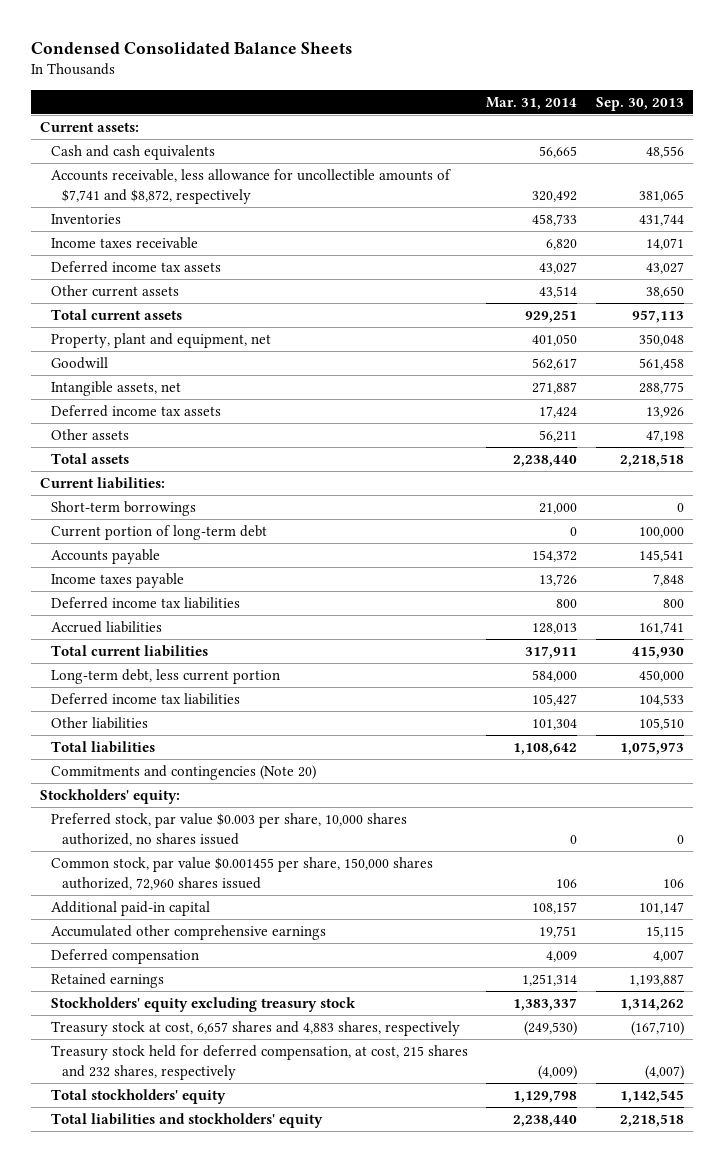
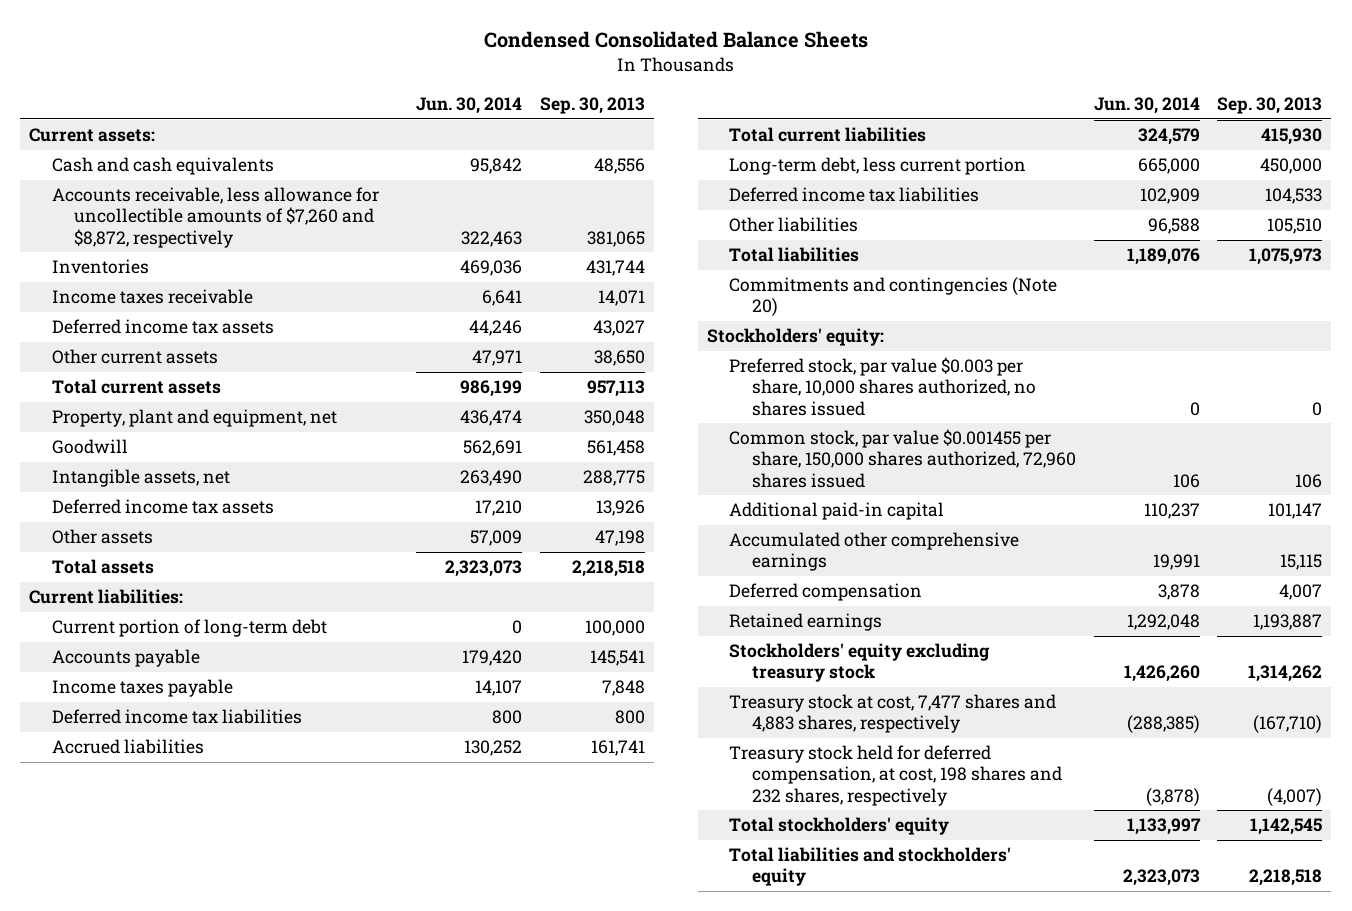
- | Mar. 31, 2014 | Sep. 30, 2013
+ | Jun. 30, 2014 | Sep. 30, 2013
- Accounts receivable, less allowance for uncollectible amounts of $7,741 and $8,872, respectively | 320,492 | 381,065
+ Accounts receivable, less allowance for uncollectible amounts of $7,260 and $8,872, respectively | 322,463 | 381,065
- Short-term borrowings | 21,000 | 0
- Treasury stock at cost, 6,657 shares and 4,883 shares, respectively | (249,530) | (167,710)
- Treasury stock held for deferred compensation, at cost, 215 shares and 232 shares, respectively | (4,009) | (4,007)
+ Treasury stock at cost, 7,477 shares and 4,883 shares, respectively | (288,385) | (167,710)
+ Treasury stock held for deferred compensation, at cost, 198 shares and 232 shares, respectively | (3,878) | (4,007)

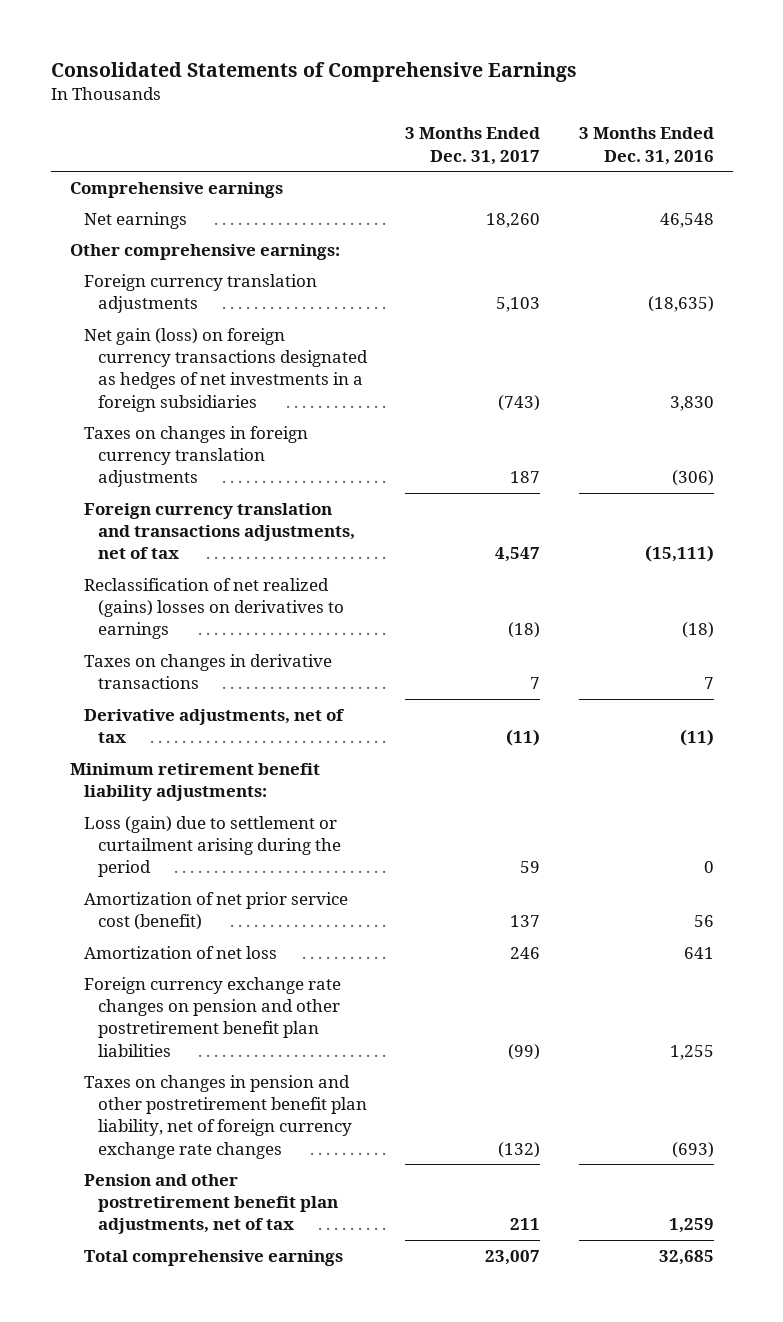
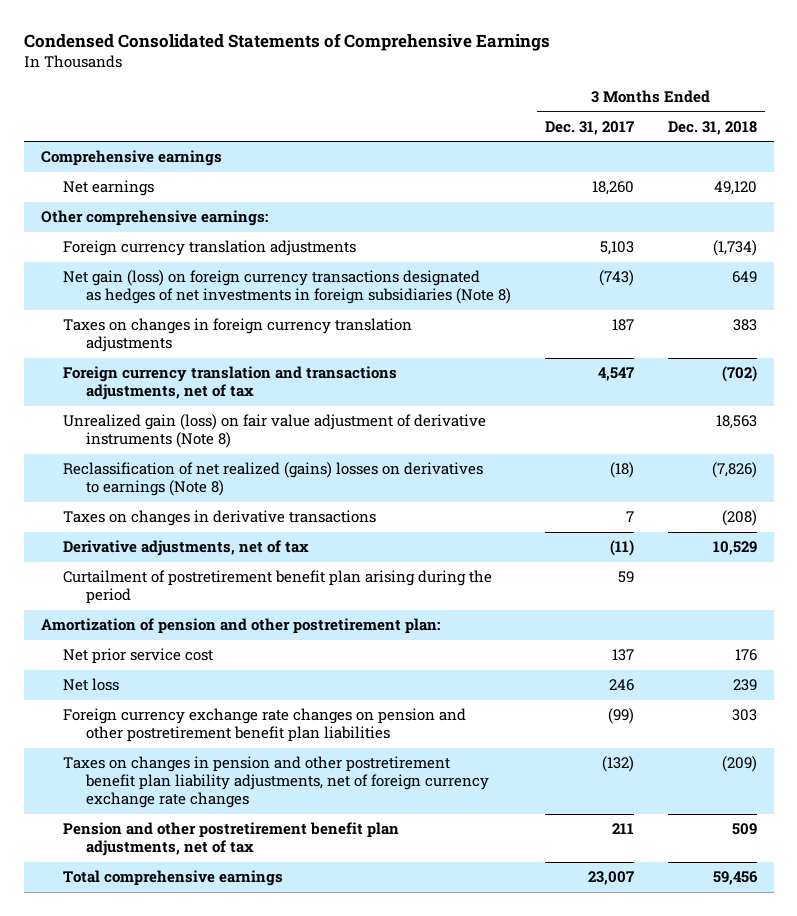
- Consolidated Statements of Comprehensive Earnings
+ Condensed Consolidated Statements of Comprehensive Earnings
- | 3 Months Ended Dec. 31, 2017 | 3 Months Ended Dec. 31, 2016
+ | 3 Months Ended Dec. 31, 2017 | 3 Months Ended Dec. 31, 2018
- Net gain (loss) on foreign currency transactions designated as hedges of net investments in a foreign subsidiaries | (743) | 3,830
+ Net gain (loss) on foreign currency transactions designated as hedges of net investments in foreign subsidiaries (Note 8) | (743) | 649
- Reclassification of net realized (gains) losses on derivatives to earnings | (18) | (18)
+ Unrealized gain (loss) on fair value adjustment of derivative instruments (Note 8) | | 18,563
+ Reclassification of net realized (gains) losses on derivatives to earnings (Note 8) | (18) | (7,826)
- Minimum retirement benefit liability adjustments:
- Loss (gain) due to settlement or curtailment arising during the period | 59 | 0
- Amortization of net prior service cost (benefit) | 137 | 56
- Amortization of net loss | 246 | 641
+ Curtailment of postretirement benefit plan arising during the period | 59 |
+ Amortization of pension and other postretirement plan:
+ Net prior service cost | 137 | 176
+ Net loss | 246 | 239
- Taxes on changes in pension and other postretirement benefit plan liability, net of foreign currency exchange rate changes | (132) | (693)
+ Taxes on changes in pension and other postretirement benefit plan liability adjustments, net of foreign currency exchange rate changes | (132) | (209)

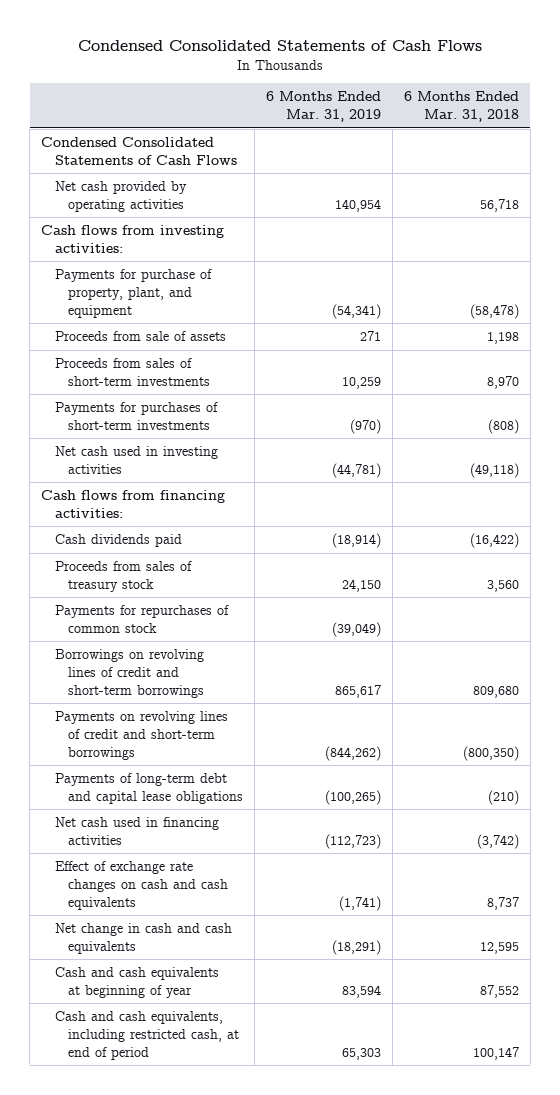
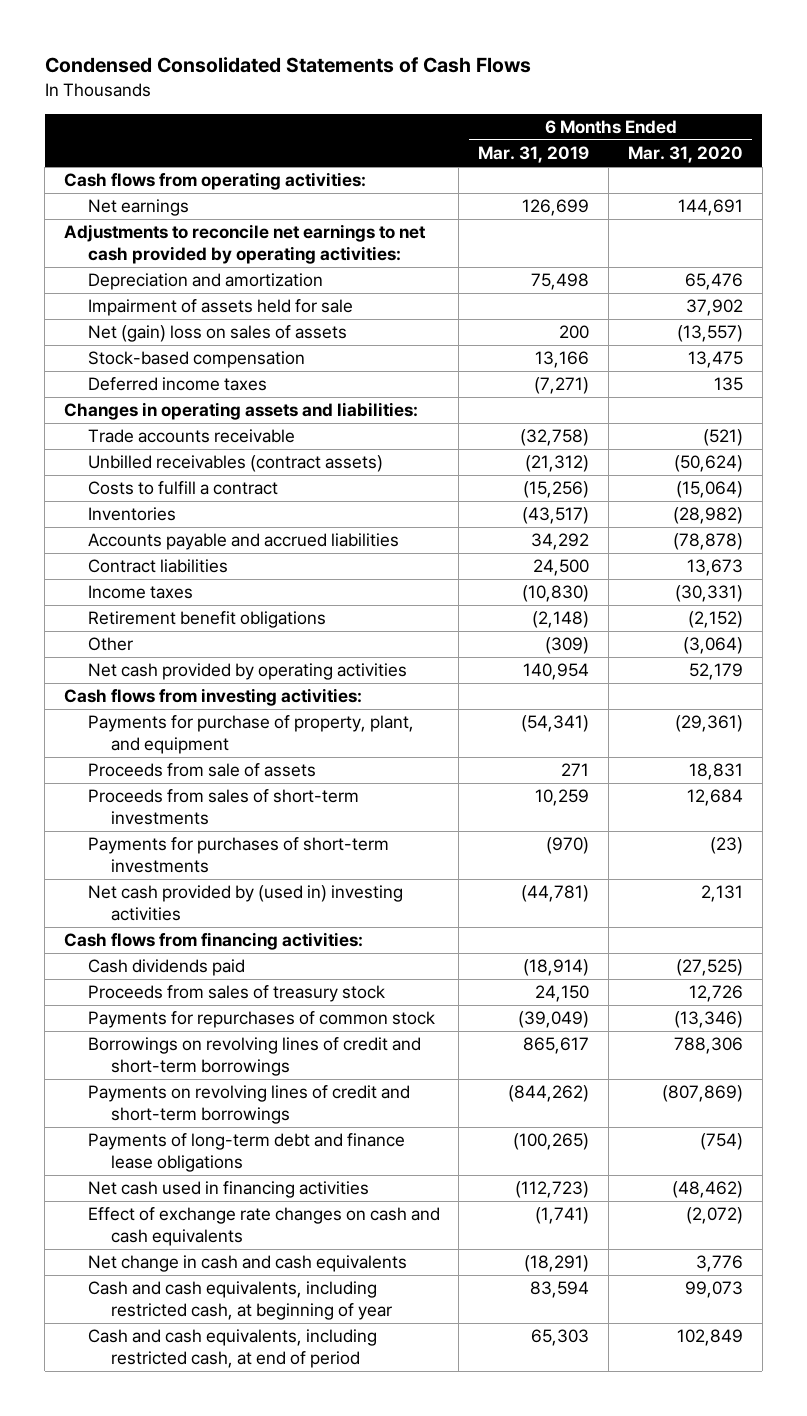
- | 6 Months Ended Mar. 31, 2019 | 6 Months Ended Mar. 31, 2018
+ | 6 Months Ended Mar. 31, 2019 | 6 Months Ended Mar. 31, 2020
- Condensed Consolidated Statements of Cash Flows
+ Cash flows from operating activities:
+ Net earnings | 126,699 | 144,691
+ Adjustments to reconcile net earnings to net cash provided by operating activities:
+ Depreciation and amortization | 75,498 | 65,476
+ Impairment of assets held for sale | | 37,902
+ Net (gain) loss on sales of assets | 200 | (13,557)
+ Stock-based compensation | 13,166 | 13,475
+ Deferred income taxes | (7,271) | 135
+ Changes in operating assets and liabilities:
+ Trade accounts receivable | (32,758) | (521)
+ Unbilled receivables (contract assets) | (21,312) | (50,624)
+ Costs to fulfill a contract | (15,256) | (15,064)
+ Inventories | (43,517) | (28,982)
+ Accounts payable and accrued liabilities | 34,292 | (78,878)
+ Contract liabilities | 24,500 | 13,673
+ Income taxes | (10,830) | (30,331)
+ Retirement benefit obligations | (2,148) | (2,152)
+ Other | (309) | (3,064)
- Net cash used in investing activities | (44,781) | (49,118)
+ Net cash provided by (used in) investing activities | (44,781) | 2,131
- Payments of long-term debt and capital lease obligations | (100,265) | (210)
+ Payments of long-term debt and finance lease obligations | (100,265) | (754)
- Cash and cash equivalents at beginning of year | 83,594 | 87,552
+ Cash and cash equivalents, including restricted cash, at beginning of year | 83,594 | 99,073

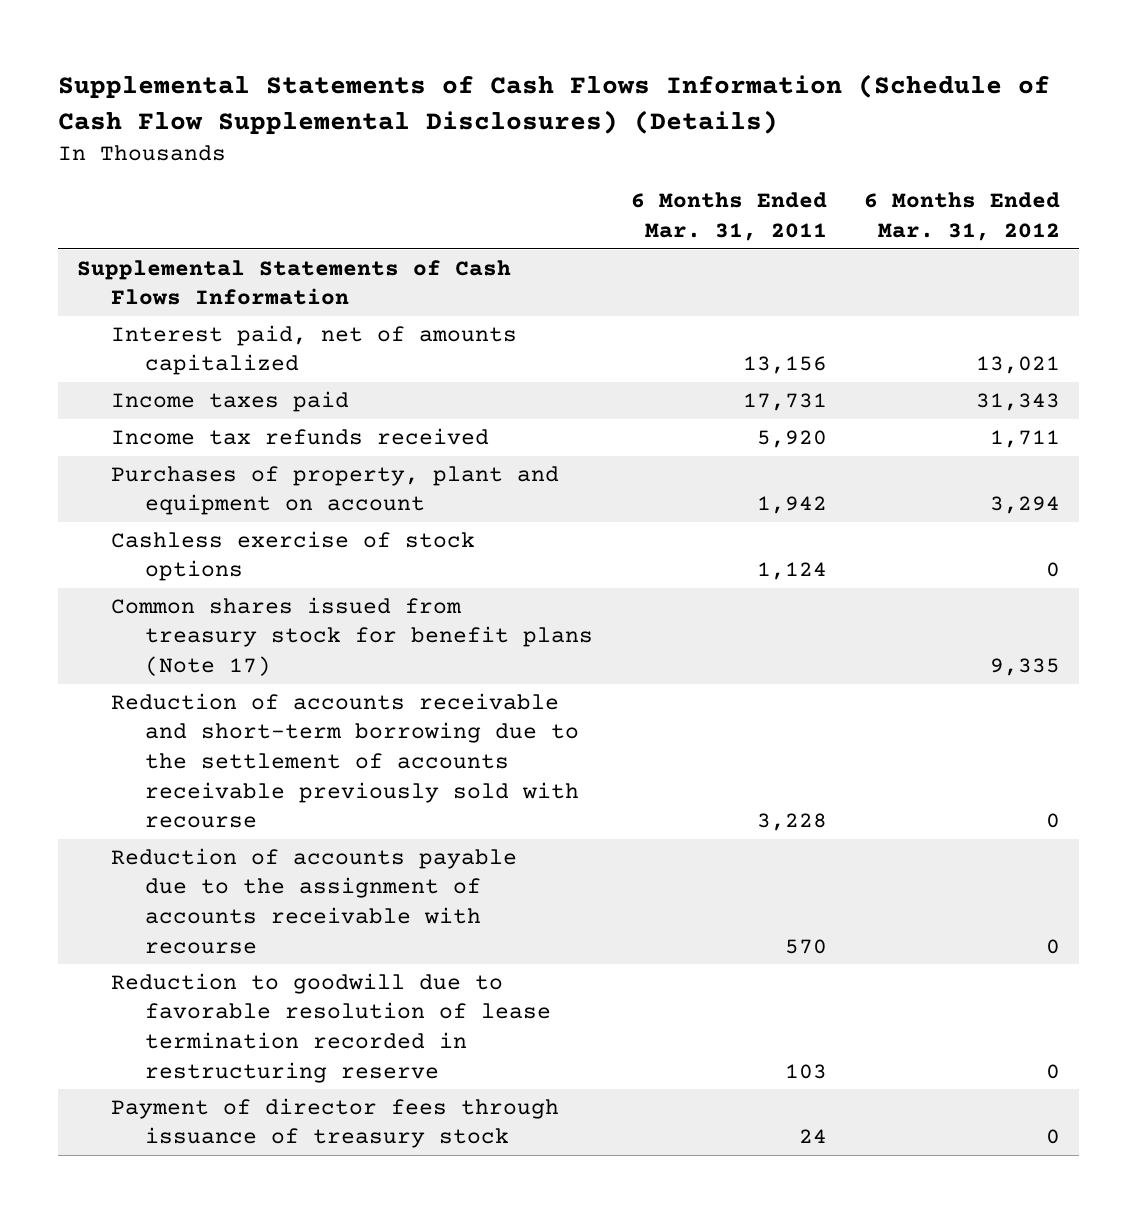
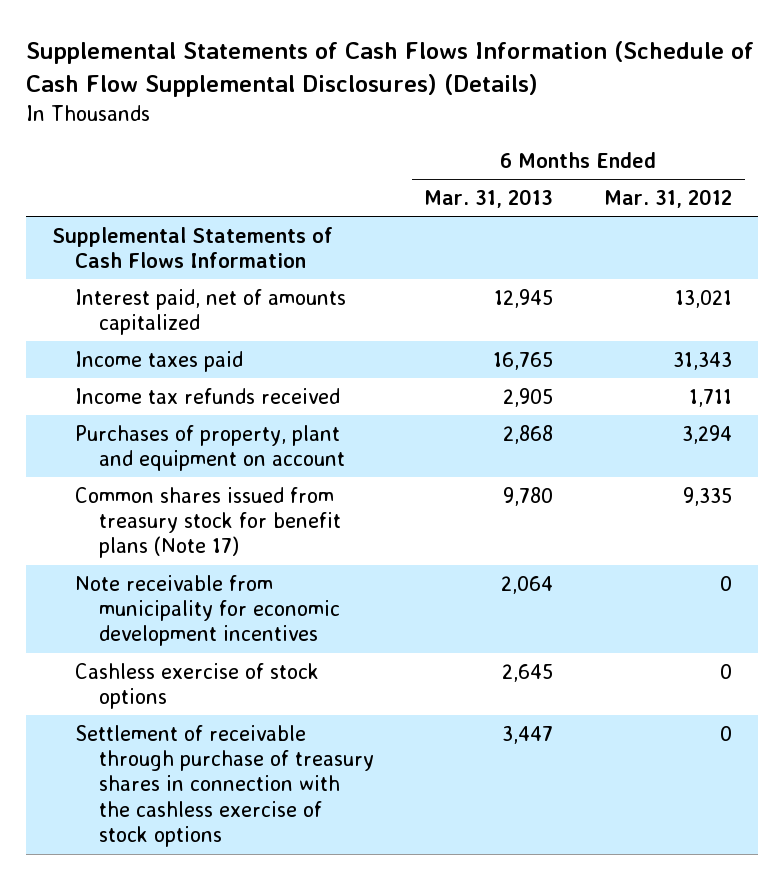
- | 6 Months Ended Mar. 31, 2011 | 6 Months Ended Mar. 31, 2012
+ | 6 Months Ended Mar. 31, 2013 | 6 Months Ended Mar. 31, 2012
- Reduction of accounts receivable and short-term borrowing due to the settlement of accounts receivable previously sold with recourse | 3,228 | 0
- Reduction of accounts payable due to the assignment of accounts receivable with recourse | 570 | 0
- Reduction to goodwill due to favorable resolution of lease termination recorded in restructuring reserve | 103 | 0
- Payment of director fees through issuance of treasury stock | 24 | 0
+ Note receivable from municipality for economic development incentives | 2,064 | 0
moved down: Cashless exercise of stock options | 2,645 | 0
+ Settlement of receivable through purchase of treasury shares in connection with the cashless exercise of stock options | 3,447 | 0

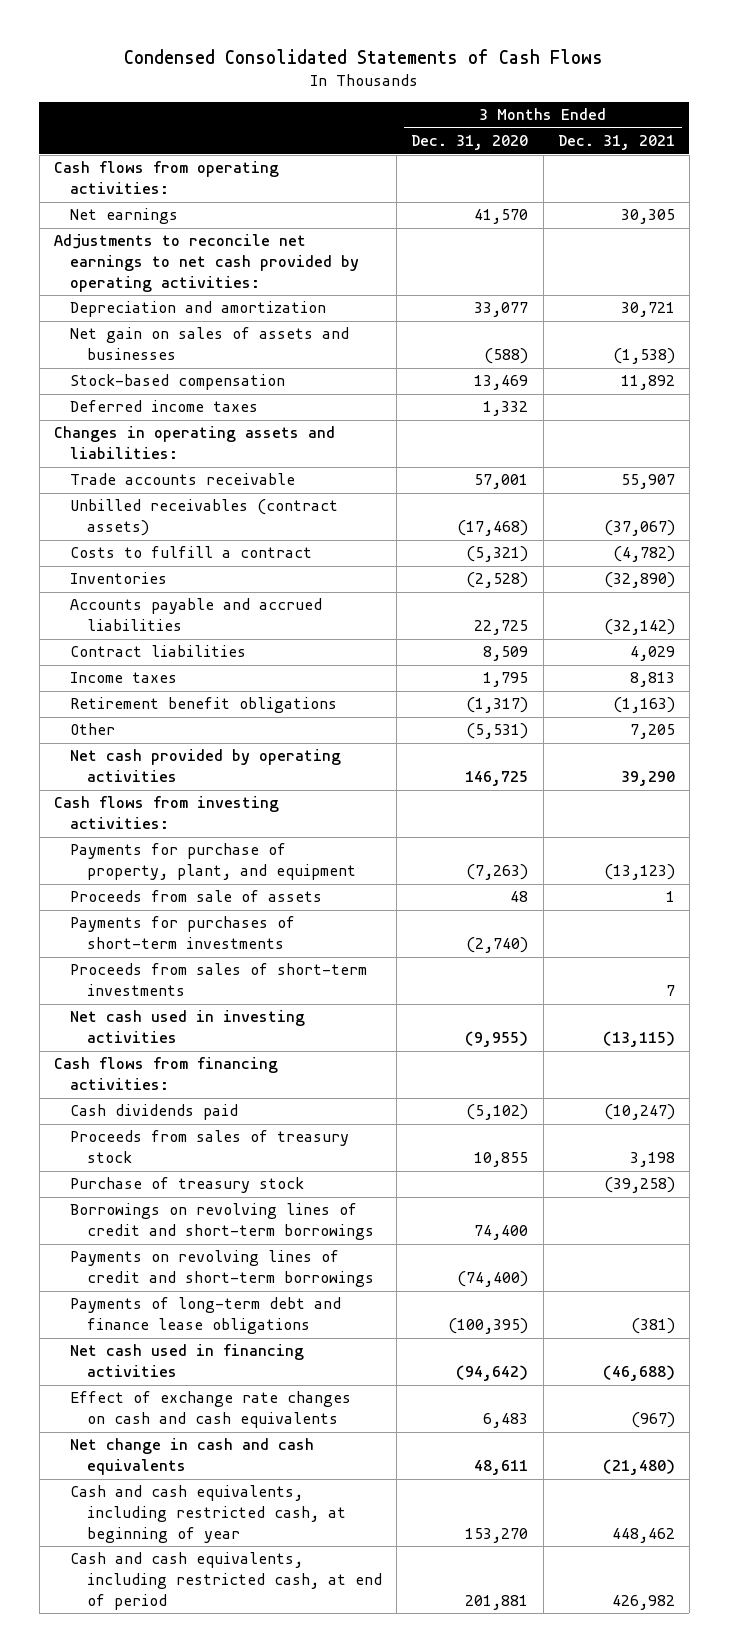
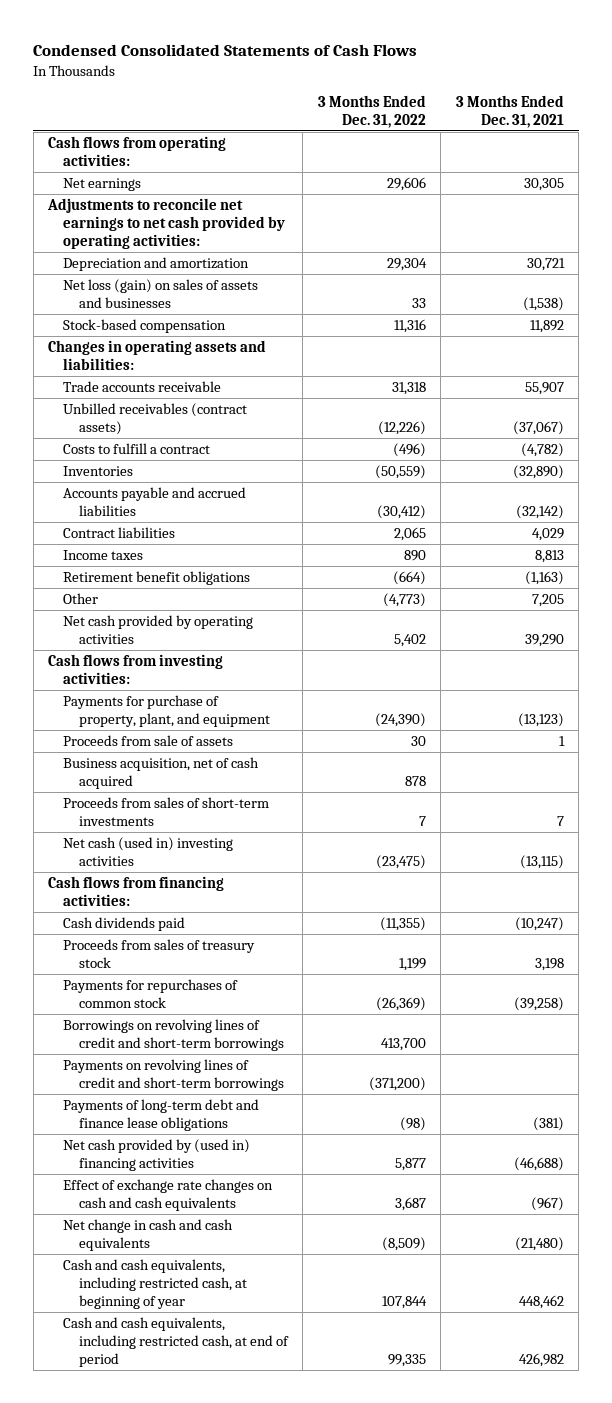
- | 3 Months Ended Dec. 31, 2020 | 3 Months Ended Dec. 31, 2021
+ | 3 Months Ended Dec. 31, 2022 | 3 Months Ended Dec. 31, 2021
- Net gain on sales of assets and businesses | (588) | (1,538)
+ Net loss (gain) on sales of assets and businesses | 33 | (1,538)
- Deferred income taxes | 1,332 |
- Payments for purchases of short-term investments | (2,740) |
+ Business acquisition, net of cash acquired | 878 |
- Net cash used in investing activities | (9,955) | (13,115)
+ Net cash (used in) investing activities | (23,475) | (13,115)
- Purchase of treasury stock | | (39,258)
+ Payments for repurchases of common stock | (26,369) | (39,258)
- Net cash used in financing activities | (94,642) | (46,688)
+ Net cash provided by (used in) financing activities | 5,877 | (46,688)

